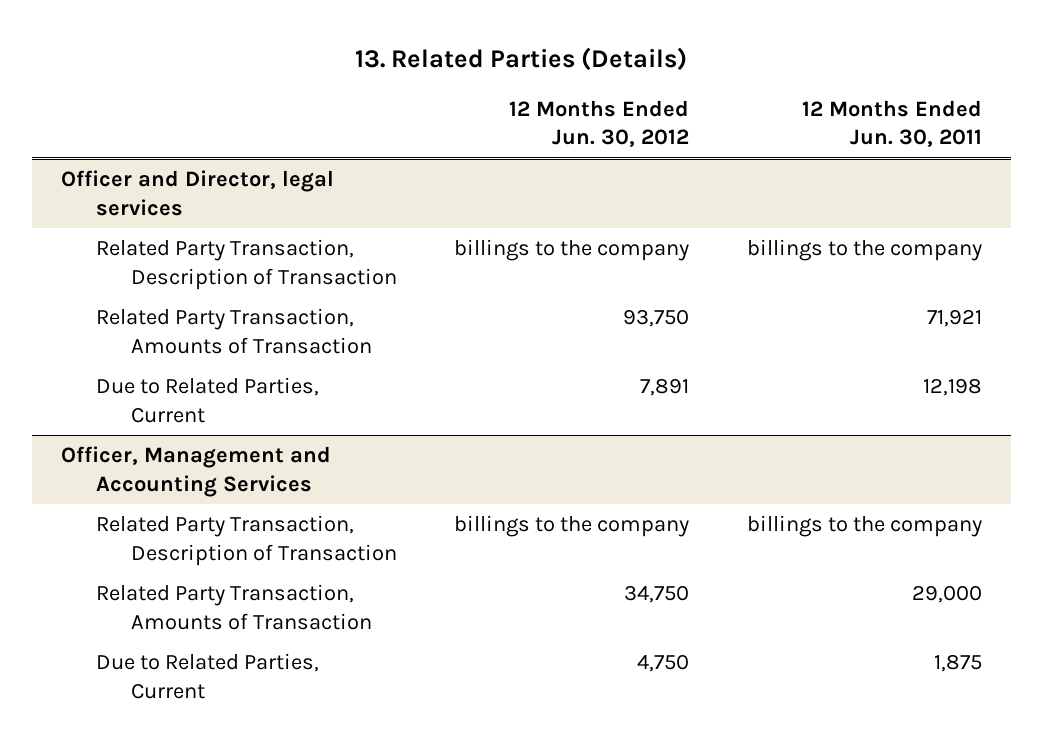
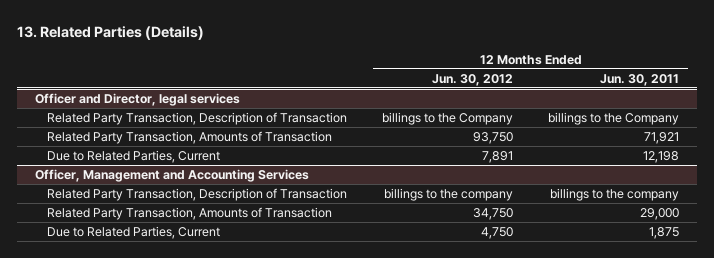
@ Officer and Director, legal services
- Related Party Transaction, Description of Transaction | billings to the company | billings to the company
+ Related Party Transaction, Description of Transaction | billings to the Company | billings to the Company

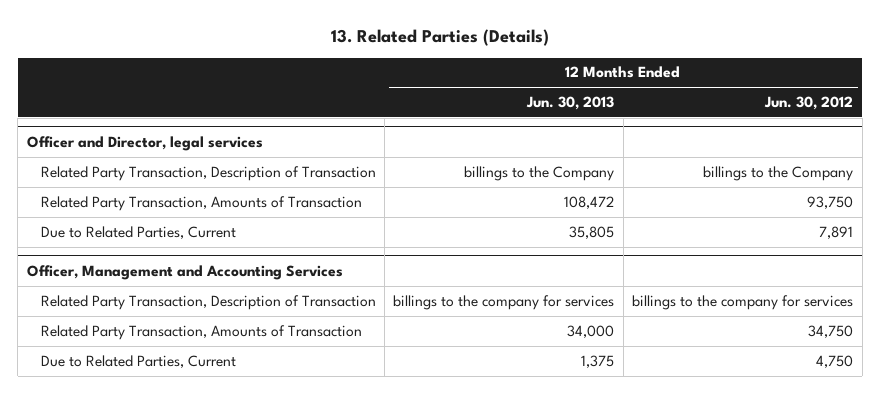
- | 12 Months Ended Jun. 30, 2012 | 12 Months Ended Jun. 30, 2011
+ | 12 Months Ended Jun. 30, 2013 | 12 Months Ended Jun. 30, 2012
@ Officer, Management and Accounting Services
- Related Party Transaction, Description of Transaction | billings to the company | billings to the company
+ Related Party Transaction, Description of Transaction | billings to the company for services | billings to the company for services

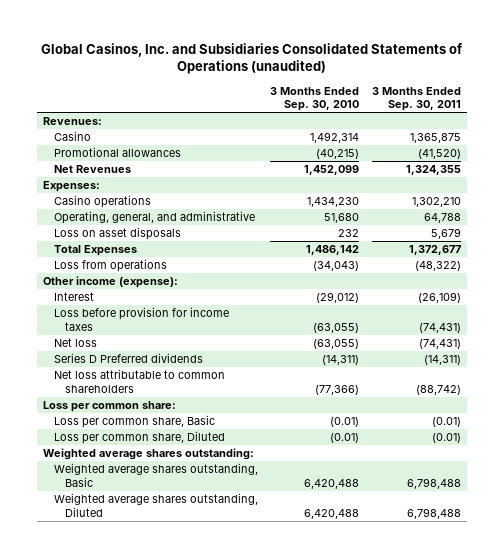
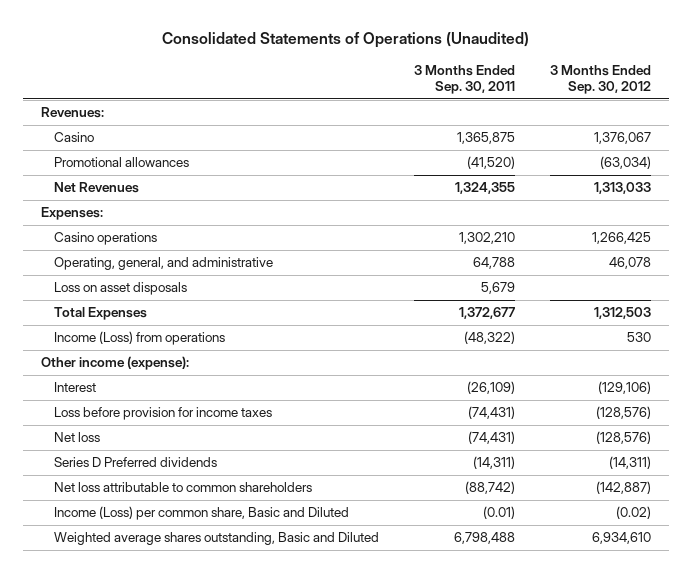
- Global Casinos, Inc. and Subsidiaries Consolidated Statements of Operations (unaudited)
+ Consolidated Statements of Operations (Unaudited)
- | 3 Months Ended Sep. 30, 2010 | 3 Months Ended Sep. 30, 2011
+ | 3 Months Ended Sep. 30, 2011 | 3 Months Ended Sep. 30, 2012
- Loss from operations | (34,043) | (48,322)
+ Income (Loss) from operations | (48,322) | 530
- Loss per common share:
- Loss per common share, Basic | (0.01) | (0.01)
- Loss per common share, Diluted | (0.01) | (0.01)
- Weighted average shares outstanding:
- Weighted average shares outstanding, Basic | 6,420,488 | 6,798,488
- Weighted average shares outstanding, Diluted | 6,420,488 | 6,798,488
+ Income (Loss) per common share, Basic and Diluted | (0.01) | (0.02)
+ Weighted average shares outstanding, Basic and Diluted | 6,798,488 | 6,934,610

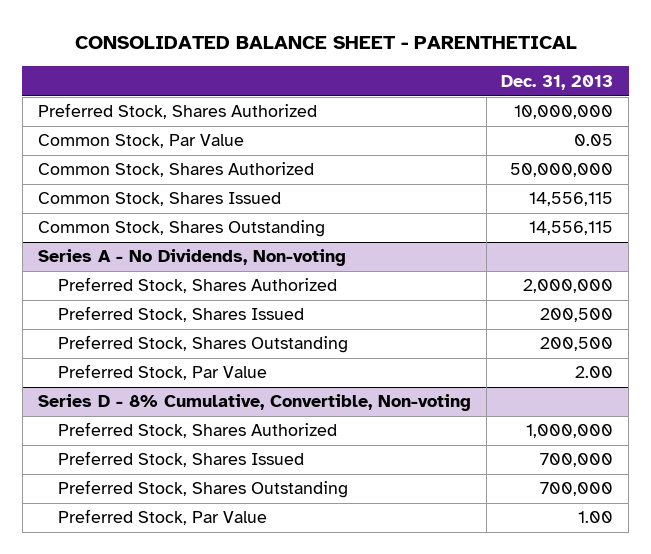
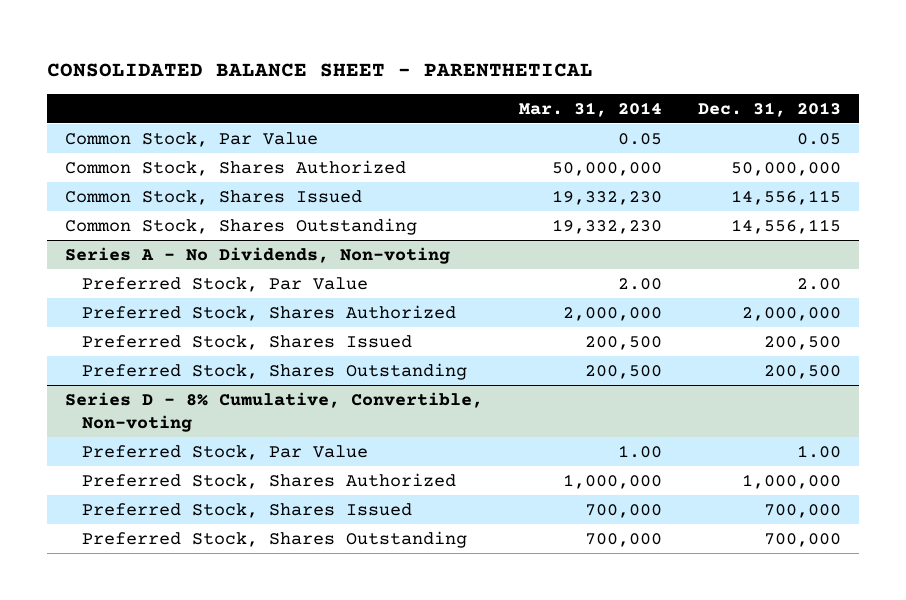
- | Dec. 31, 2013
+ | Mar. 31, 2014 | Dec. 31, 2013
- Preferred Stock, Shares Authorized | 10,000,000
@ Series A - No Dividends, Non-voting
moved up: Preferred Stock, Par Value | 2.00 | 2.00
@ Series D - 8% Cumulative, Convertible, Non-voting
moved up: Preferred Stock, Par Value | 1.00 | 1.00

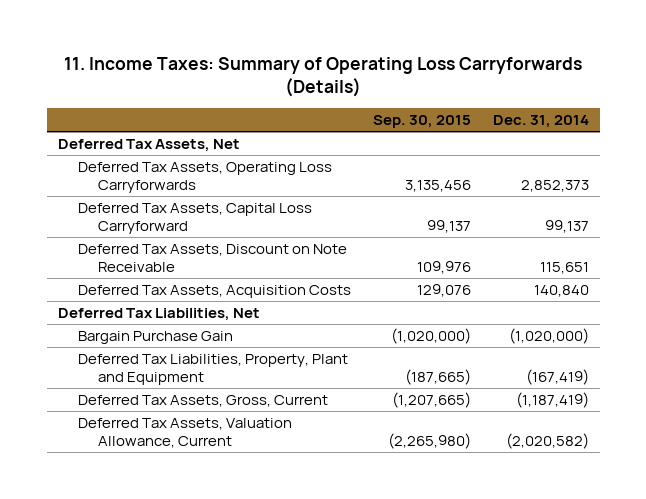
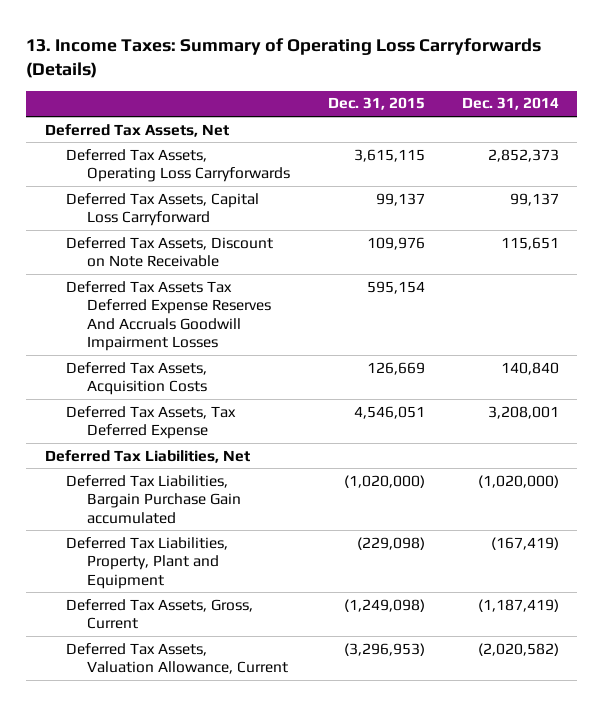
- 11. Income Taxes: Summary of Operating Loss Carryforwards (Details)
+ 13. Income Taxes: Summary of Operating Loss Carryforwards (Details)
- | Sep. 30, 2015 | Dec. 31, 2014
+ | Dec. 31, 2015 | Dec. 31, 2014
+ Deferred Tax Assets Tax Deferred Expense Reserves And Accruals Goodwill Impairment Losses | 595,154 |
+ Deferred Tax Assets, Tax Deferred Expense | 4,546,051 | 3,208,001
- Bargain Purchase Gain | (1,020,000) | (1,020,000)
+ Deferred Tax Liabilities, Bargain Purchase Gain accumulated | (1,020,000) | (1,020,000)

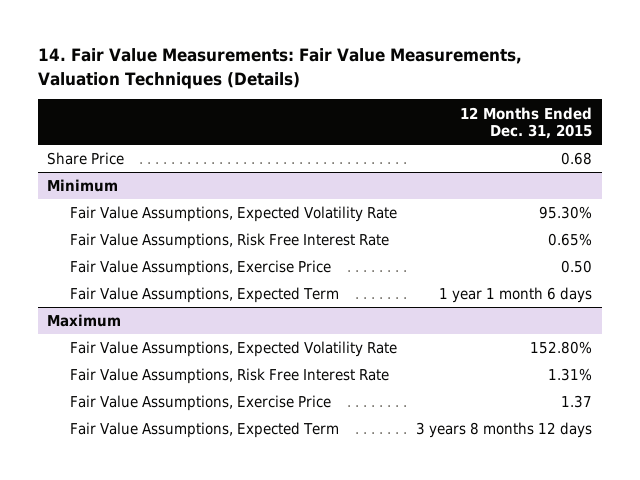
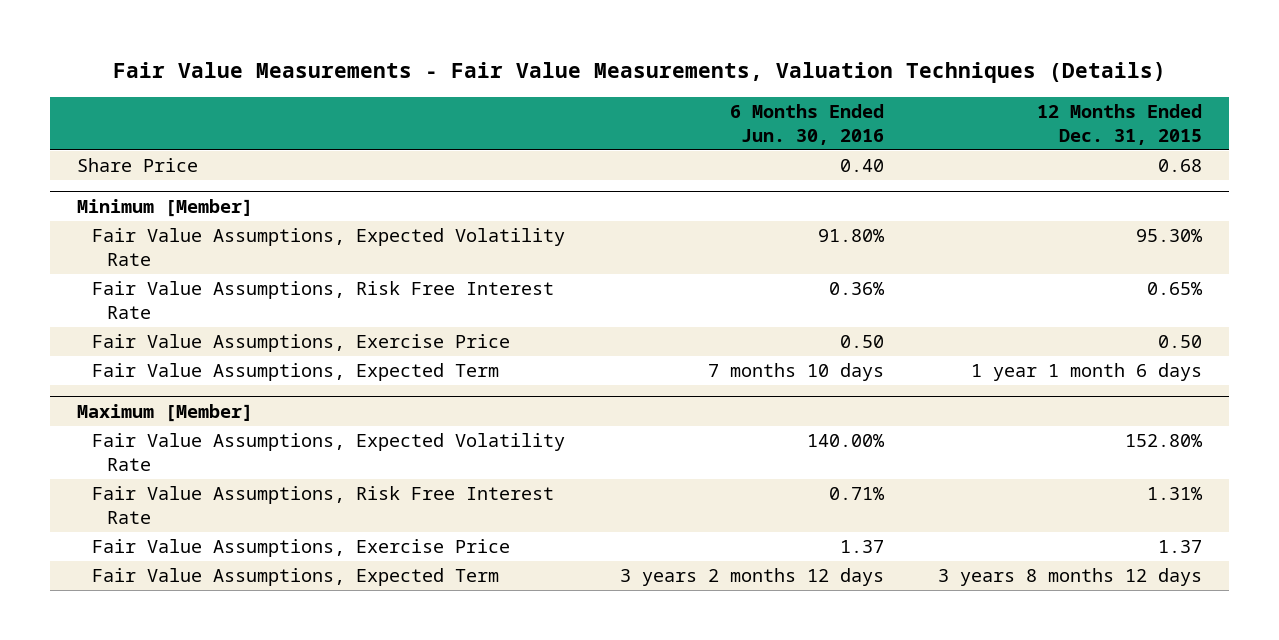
- 14. Fair Value Measurements: Fair Value Measurements, Valuation Techniques (Details)
+ Fair Value Measurements - Fair Value Measurements, Valuation Techniques (Details)
- | 12 Months Ended Dec. 31, 2015
+ | 6 Months Ended Jun. 30, 2016 | 12 Months Ended Dec. 31, 2015
- Minimum
+ Minimum [Member]
- Maximum
+ Maximum [Member]

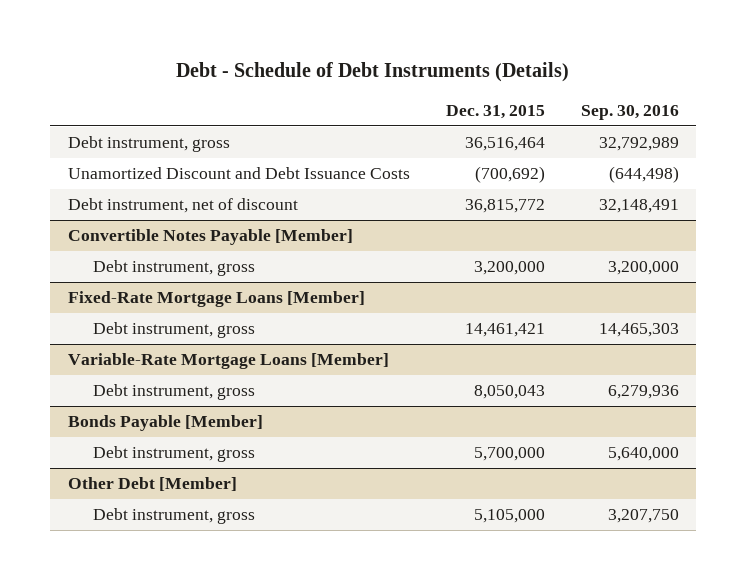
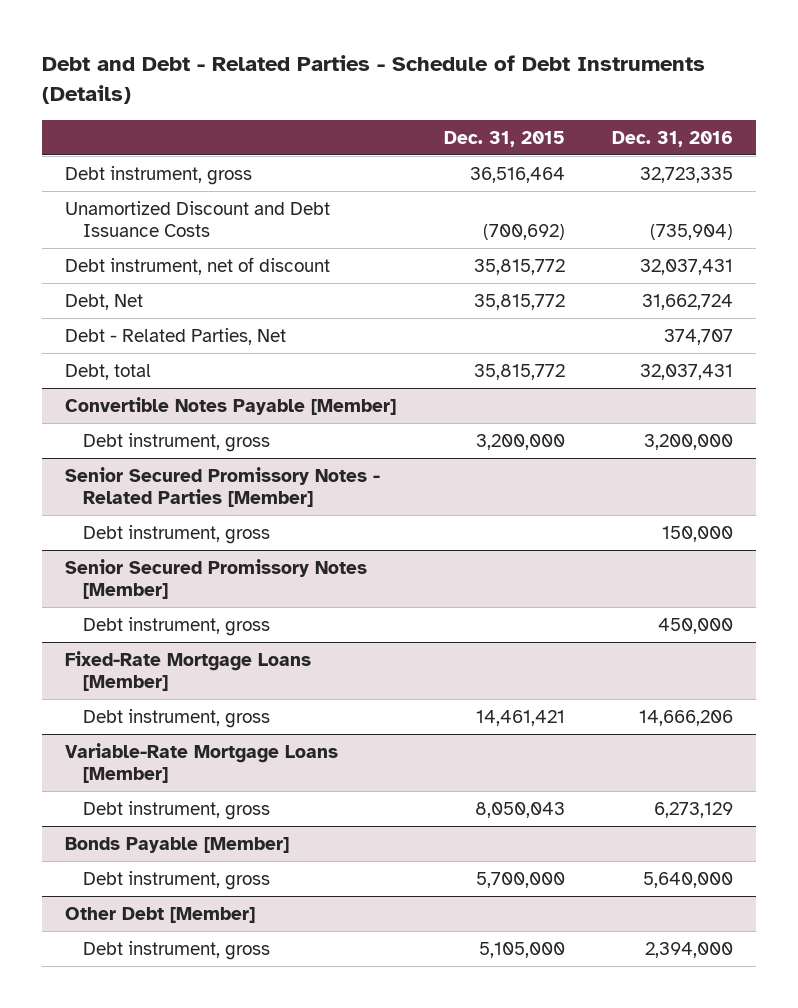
- Debt - Schedule of Debt Instruments (Details)
+ Debt and Debt - Related Parties - Schedule of Debt Instruments (Details)
- | Dec. 31, 2015 | Sep. 30, 2016
+ | Dec. 31, 2015 | Dec. 31, 2016
- Debt instrument, net of discount | 36,815,772 | 32,148,491
+ Debt instrument, net of discount | 35,815,772 | 32,037,431
+ Debt, Net | 35,815,772 | 31,662,724
+ Debt - Related Parties, Net | | 374,707
+ Debt, total | 35,815,772 | 32,037,431
+ Senior Secured Promissory Notes - Related Parties [Member]
+ Debt instrument, gross | | 150,000
+ Senior Secured Promissory Notes [Member]
+ Debt instrument, gross | | 450,000

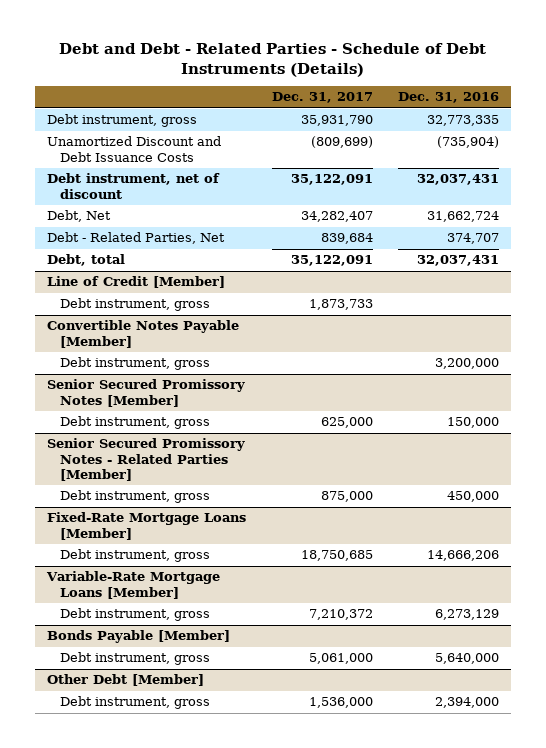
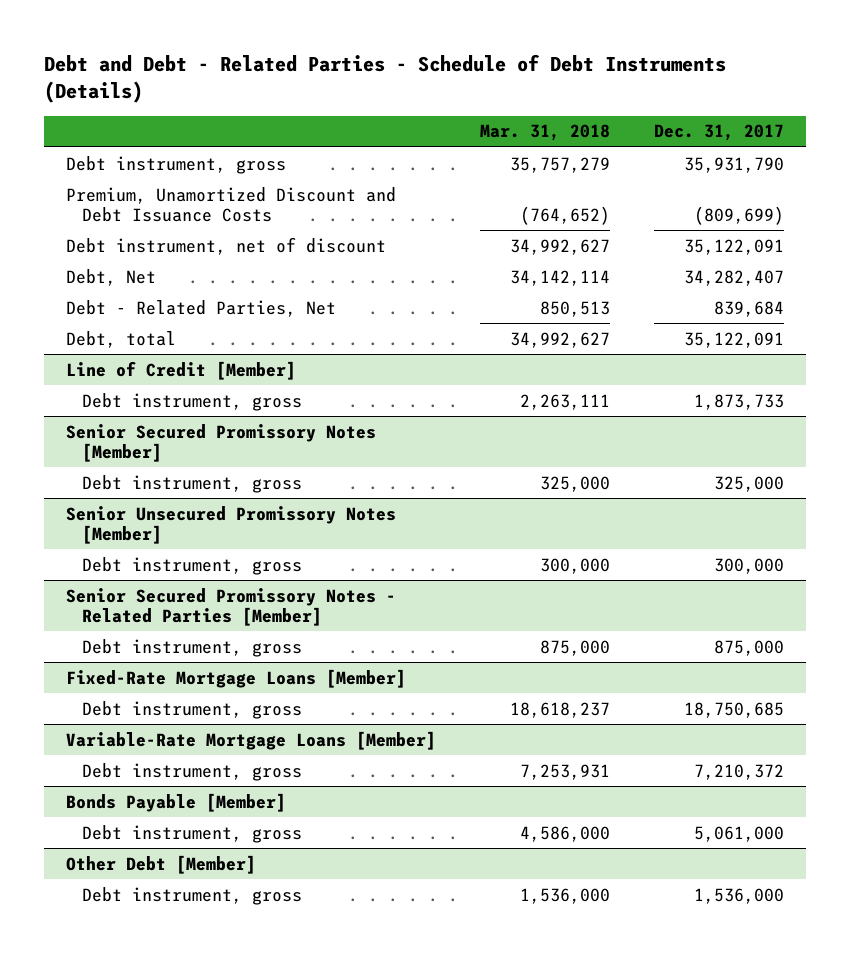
- | Dec. 31, 2017 | Dec. 31, 2016
+ | Mar. 31, 2018 | Dec. 31, 2017
- Unamortized Discount and Debt Issuance Costs | (809,699) | (735,904)
+ Premium, Unamortized Discount and Debt Issuance Costs | (764,652) | (809,699)
- Convertible Notes Payable [Member]
- Debt instrument, gross | | 3,200,000
@ Senior Secured Promissory Notes [Member]
- Debt instrument, gross | 625,000 | 150,000
+ Debt instrument, gross | 325,000 | 325,000
+ Senior Unsecured Promissory Notes [Member]
+ Debt instrument, gross | 300,000 | 300,000

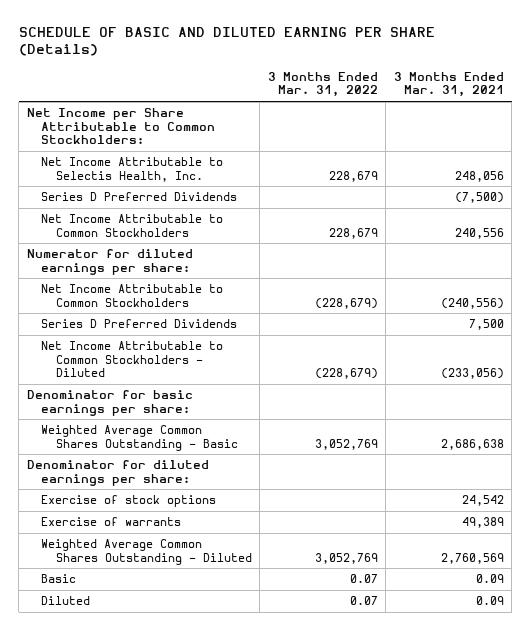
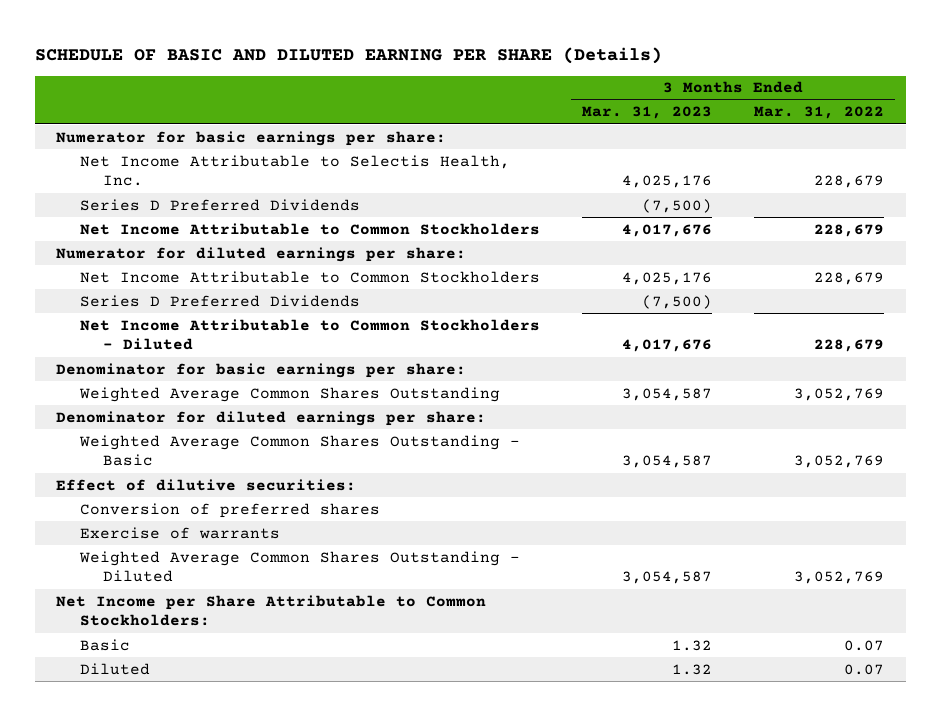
- | 3 Months Ended Mar. 31, 2022 | 3 Months Ended Mar. 31, 2021
+ | 3 Months Ended Mar. 31, 2023 | 3 Months Ended Mar. 31, 2022
+ Numerator for basic earnings per share:
- Net Income Attributable to Common Stockholders | (228,679) | (240,556)
+ Net Income Attributable to Common Stockholders | 4,025,176 | 228,679
- Net Income Attributable to Common Stockholders - Diluted | (228,679) | (233,056)
+ Net Income Attributable to Common Stockholders - Diluted | 4,017,676 | 228,679
+ Weighted Average Common Shares Outstanding | 3,054,587 | 3,052,769
- Exercise of stock options | | 24,542
moved down: Weighted Average Common Shares Outstanding - Basic | 3,054,587 | 3,052,769
+ Effect of dilutive securities:
+ Conversion of preferred shares
moved down: Net Income per Share Attributable to Common Stockholders:

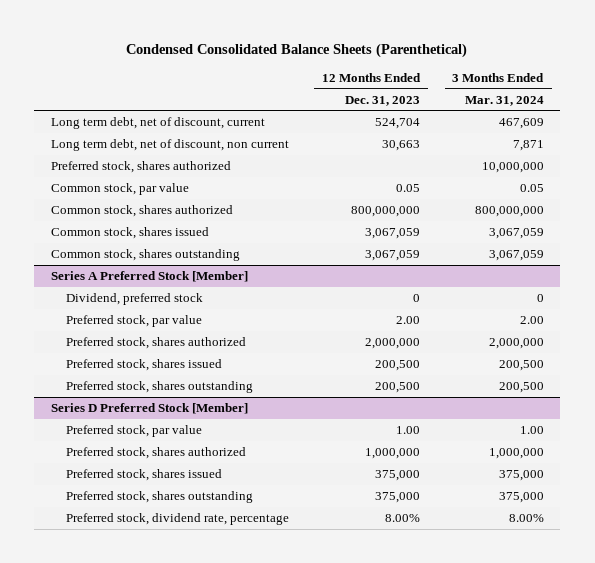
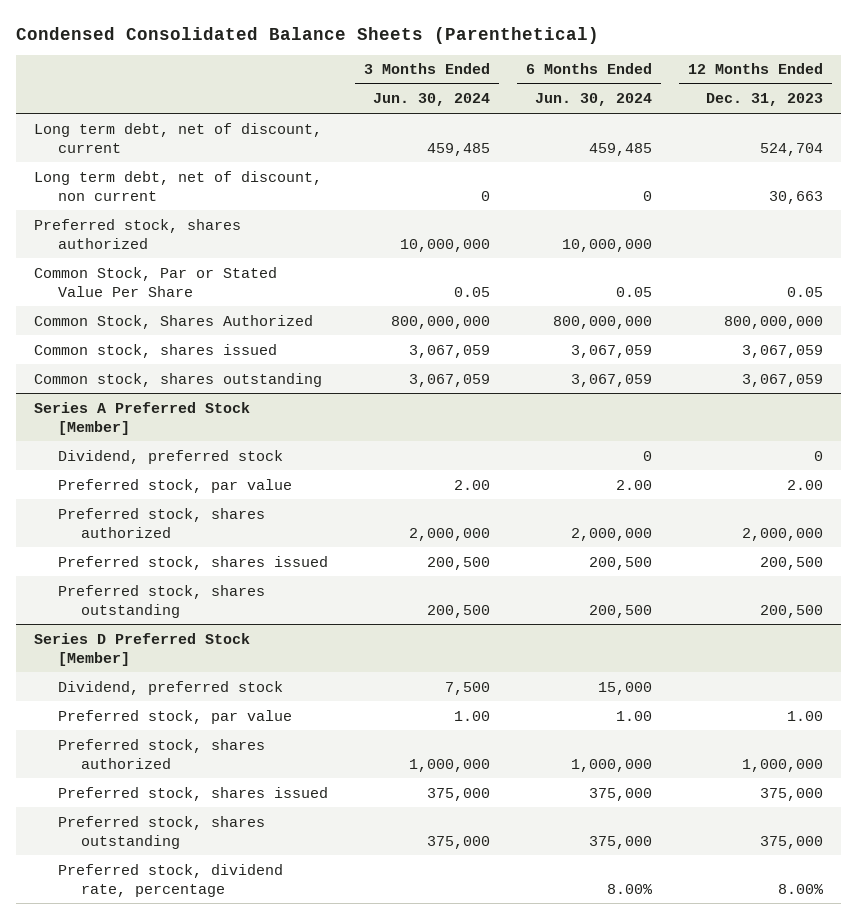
- | 12 Months Ended Dec. 31, 2023 | 3 Months Ended Mar. 31, 2024
+ | 3 Months Ended Jun. 30, 2024 | 6 Months Ended Jun. 30, 2024 | 12 Months Ended Dec. 31, 2023
- Common stock, par value | 0.05 | 0.05
- Common stock, shares authorized | 800,000,000 | 800,000,000
+ Common Stock, Par or Stated Value Per Share | 0.05 | 0.05 | 0.05
+ Common Stock, Shares Authorized | 800,000,000 | 800,000,000 | 800,000,000
@ Series D Preferred Stock [Member]
+ Dividend, preferred stock | 7,500 | 15,000 |

